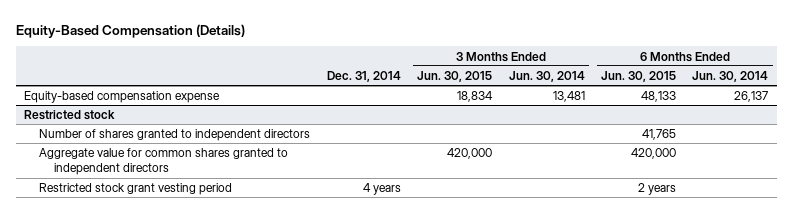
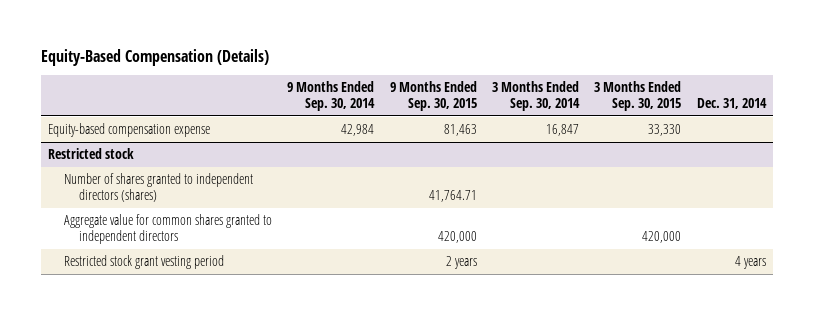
- | Dec. 31, 2014 | 3 Months Ended Jun. 30, 2015 | 3 Months Ended Jun. 30, 2014 | 6 Months Ended Jun. 30, 2015 | 6 Months Ended Jun. 30, 2014
+ | 9 Months Ended Sep. 30, 2014 | 9 Months Ended Sep. 30, 2015 | 3 Months Ended Sep. 30, 2014 | 3 Months Ended Sep. 30, 2015 | Dec. 31, 2014
@ Restricted stock
- Number of shares granted to independent directors | | | | 41,765 |
+ Number of shares granted to independent directors (shares) | | 41,764.71 | | |

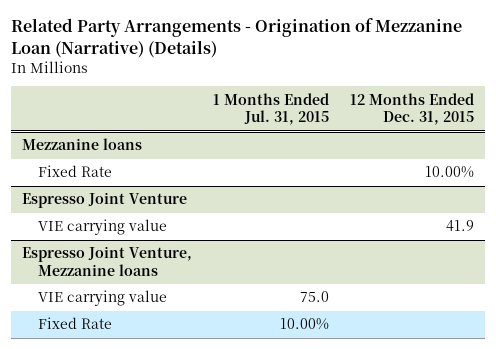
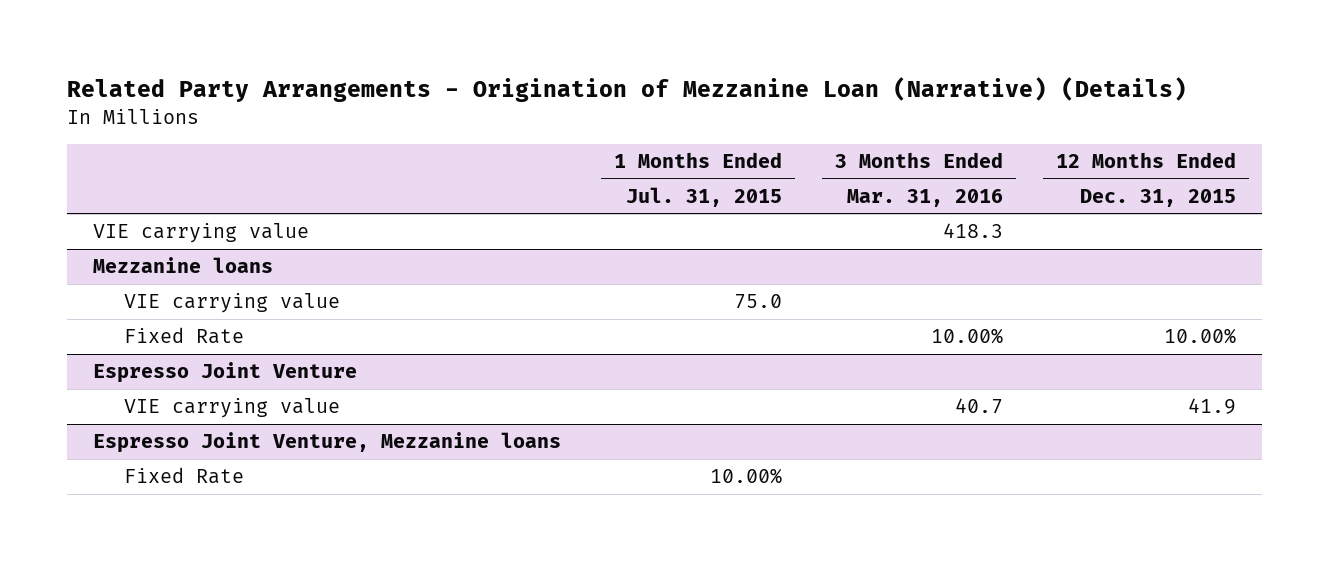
- | 1 Months Ended Jul. 31, 2015 | 12 Months Ended Dec. 31, 2015
+ | 1 Months Ended Jul. 31, 2015 | 3 Months Ended Mar. 31, 2016 | 12 Months Ended Dec. 31, 2015
+ VIE carrying value | | 418.3 |
@ Mezzanine loans
+ VIE carrying value | 75.0 | |
@ Espresso Joint Venture, Mezzanine loans
- VIE carrying value | 75.0 |

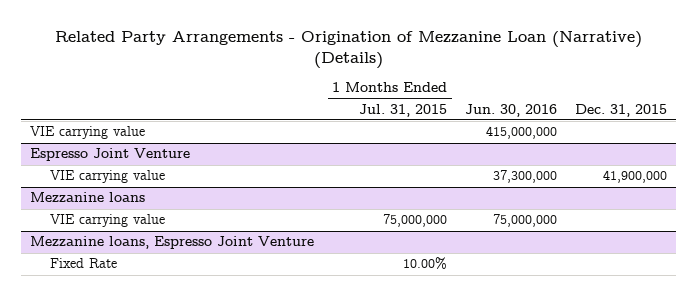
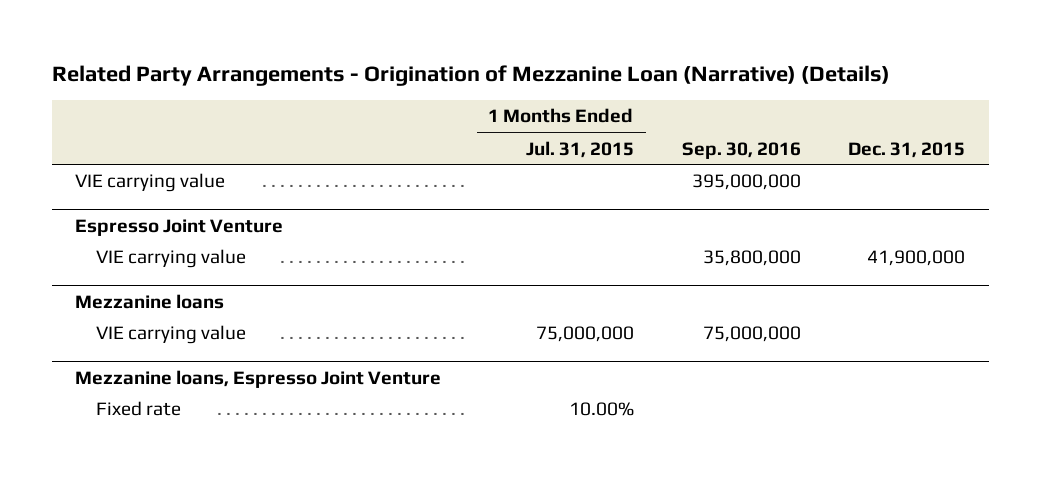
- | 1 Months Ended Jul. 31, 2015 | Jun. 30, 2016 | Dec. 31, 2015
+ | 1 Months Ended Jul. 31, 2015 | Sep. 30, 2016 | Dec. 31, 2015
@ Mezzanine loans, Espresso Joint Venture
- Fixed Rate | 10.00% | |
+ Fixed rate | 10.00% | |

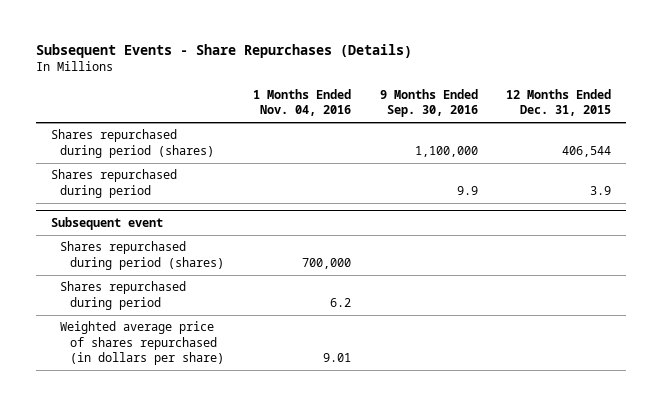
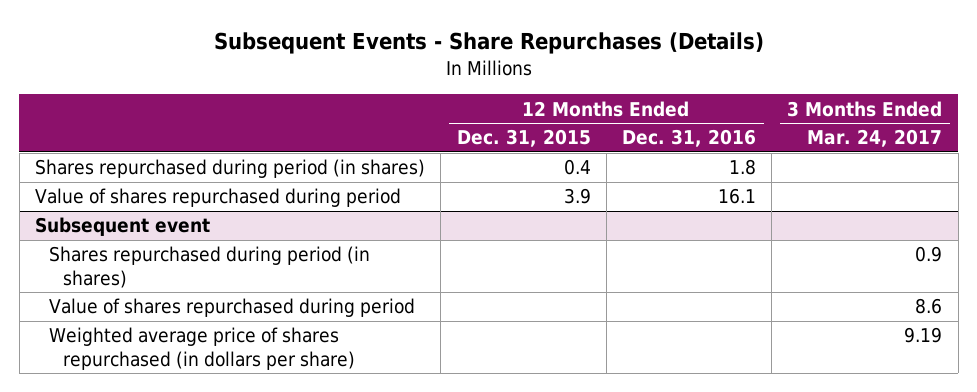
- | 1 Months Ended Nov. 04, 2016 | 9 Months Ended Sep. 30, 2016 | 12 Months Ended Dec. 31, 2015
+ | 12 Months Ended Dec. 31, 2015 | 12 Months Ended Dec. 31, 2016 | 3 Months Ended Mar. 24, 2017
- Shares repurchased during period (shares) | | 1,100,000 | 406,544
- Shares repurchased during period | | 9.9 | 3.9
+ Shares repurchased during period (in shares) | 0.4 | 1.8 |
+ Value of shares repurchased during period | 3.9 | 16.1 |
@ Subsequent event
- Shares repurchased during period (shares) | 700,000 | |
- Shares repurchased during period | 6.2 | |
+ Shares repurchased during period (in shares) | | | 0.9
+ Value of shares repurchased during period | | | 8.6

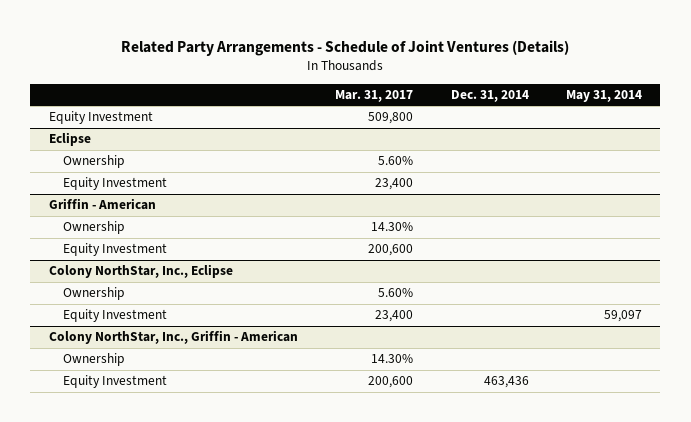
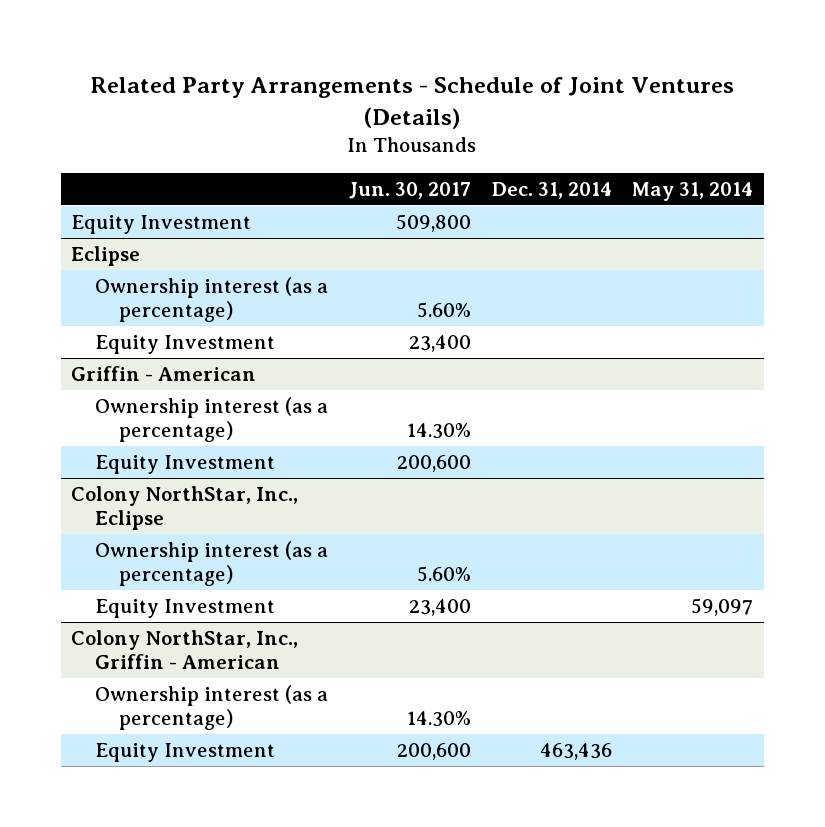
- | Mar. 31, 2017 | Dec. 31, 2014 | May 31, 2014
+ | Jun. 30, 2017 | Dec. 31, 2014 | May 31, 2014
@ Eclipse
- Ownership | 5.60% | |
+ Ownership interest (as a percentage) | 5.60% | |
@ Griffin - American
- Ownership | 14.30% | |
+ Ownership interest (as a percentage) | 14.30% | |
@ Colony NorthStar, Inc., Eclipse
- Ownership | 5.60% | |
+ Ownership interest (as a percentage) | 5.60% | |
@ Colony NorthStar, Inc., Griffin - American
- Ownership | 14.30% | |
+ Ownership interest (as a percentage) | 14.30% | |

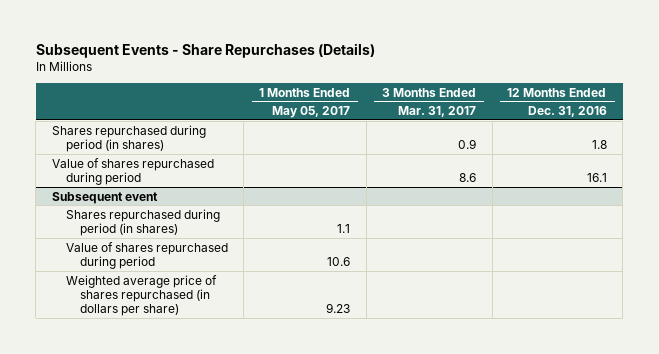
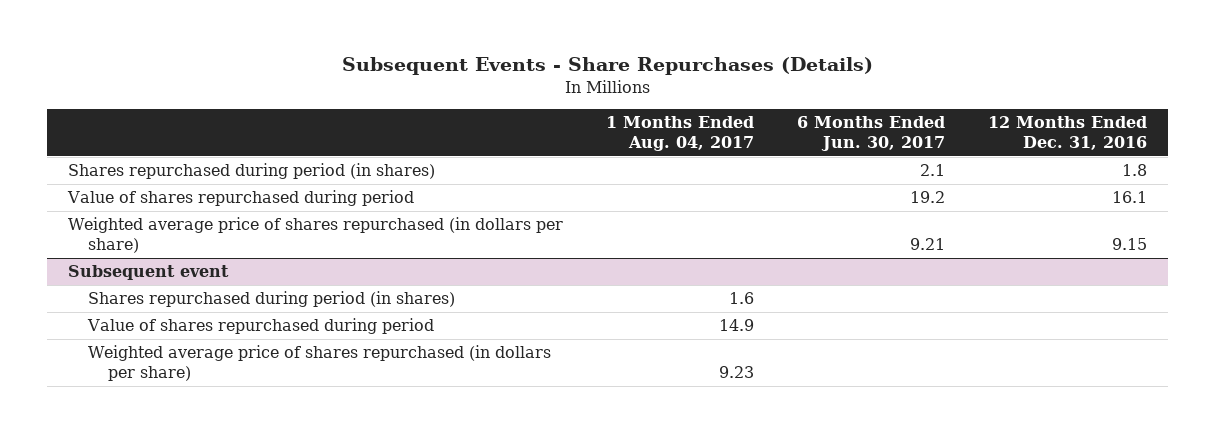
- | 1 Months Ended May 05, 2017 | 3 Months Ended Mar. 31, 2017 | 12 Months Ended Dec. 31, 2016
+ | 1 Months Ended Aug. 04, 2017 | 6 Months Ended Jun. 30, 2017 | 12 Months Ended Dec. 31, 2016
+ Weighted average price of shares repurchased (in dollars per share) | | 9.21 | 9.15

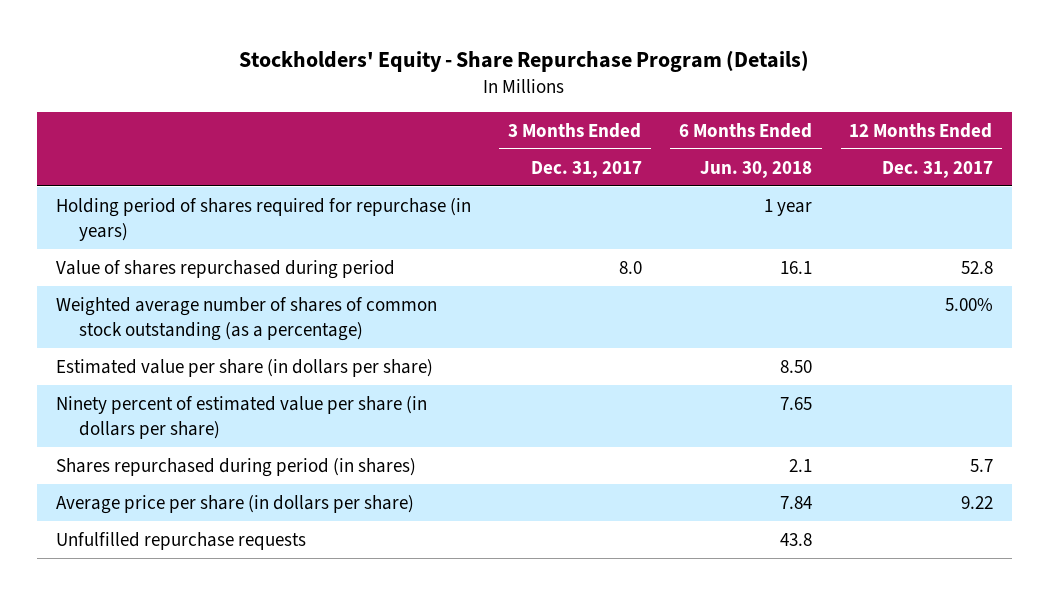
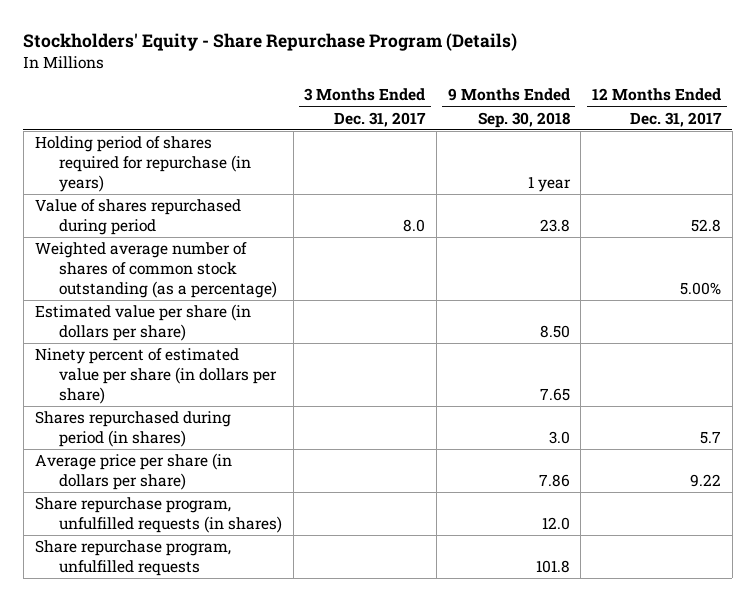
- | 3 Months Ended Dec. 31, 2017 | 6 Months Ended Jun. 30, 2018 | 12 Months Ended Dec. 31, 2017
+ | 3 Months Ended Dec. 31, 2017 | 9 Months Ended Sep. 30, 2018 | 12 Months Ended Dec. 31, 2017
- Unfulfilled repurchase requests | | 43.8 |
+ Share repurchase program, unfulfilled requests (in shares) | | 12.0 |
+ Share repurchase program, unfulfilled requests | | 101.8 |

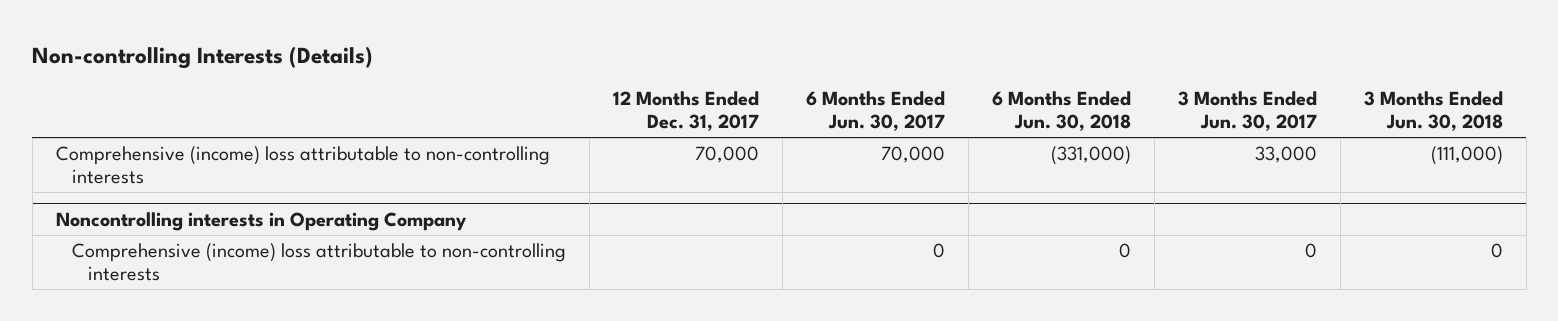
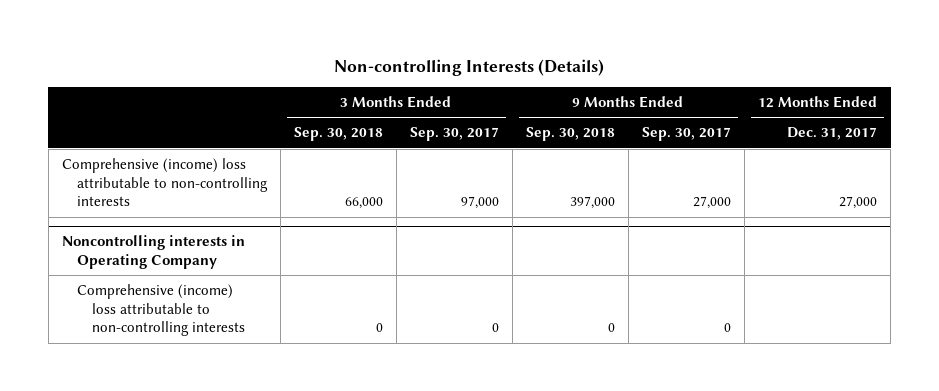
- | 12 Months Ended Dec. 31, 2017 | 6 Months Ended Jun. 30, 2017 | 6 Months Ended Jun. 30, 2018 | 3 Months Ended Jun. 30, 2017 | 3 Months Ended Jun. 30, 2018
+ | 3 Months Ended Sep. 30, 2018 | 3 Months Ended Sep. 30, 2017 | 9 Months Ended Sep. 30, 2018 | 9 Months Ended Sep. 30, 2017 | 12 Months Ended Dec. 31, 2017
- Comprehensive (income) loss attributable to non-controlling interests | 70,000 | 70,000 | (331,000) | 33,000 | (111,000)
+ Comprehensive (income) loss attributable to non-controlling interests | 66,000 | 97,000 | 397,000 | 27,000 | 27,000

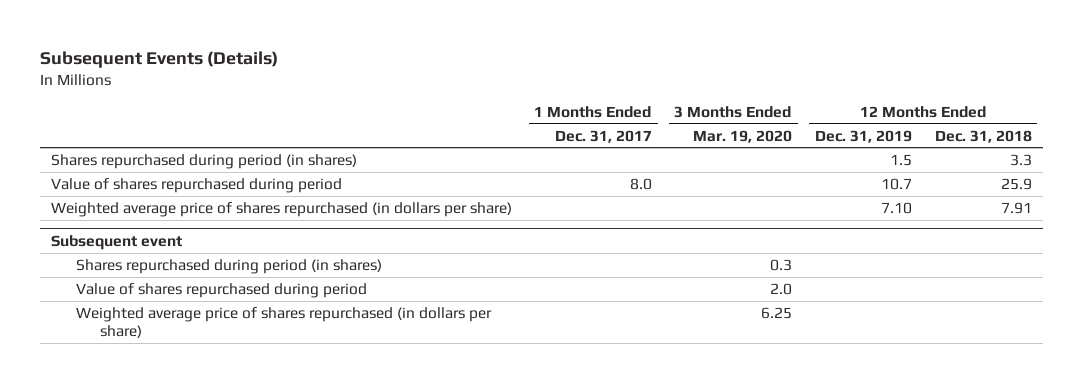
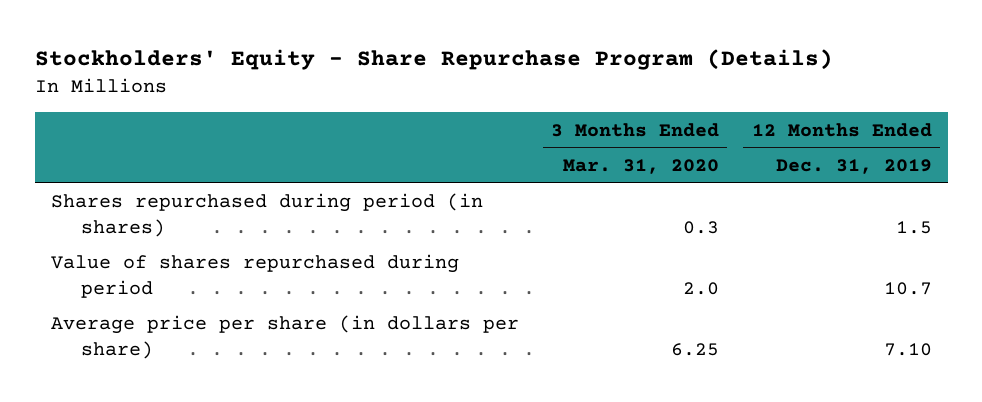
- Subsequent Events (Details)
+ Stockholders' Equity - Share Repurchase Program (Details)
- | 1 Months Ended Dec. 31, 2017 | 3 Months Ended Mar. 19, 2020 | 12 Months Ended Dec. 31, 2019 | 12 Months Ended Dec. 31, 2018
+ | 3 Months Ended Mar. 31, 2020 | 12 Months Ended Dec. 31, 2019
- Weighted average price of shares repurchased (in dollars per share) | | | 7.10 | 7.91
- Subsequent event
- Shares repurchased during period (in shares) | | 0.3 | |
- Value of shares repurchased during period | | 2.0 | |
- Weighted average price of shares repurchased (in dollars per share) | | 6.25 | |
+ Average price per share (in dollars per share) | 6.25 | 7.10

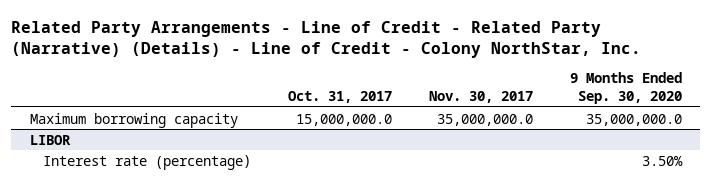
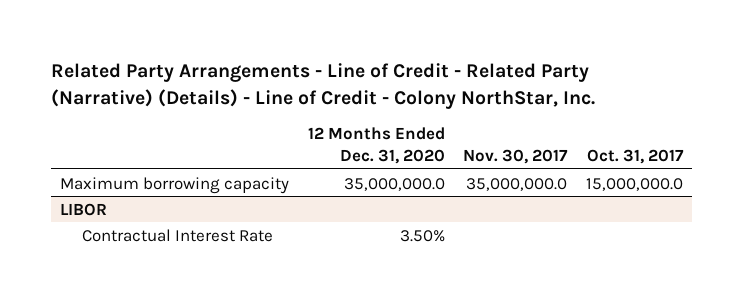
- | Oct. 31, 2017 | Nov. 30, 2017 | 9 Months Ended Sep. 30, 2020
+ | 12 Months Ended Dec. 31, 2020 | Nov. 30, 2017 | Oct. 31, 2017
@ LIBOR
- Interest rate (percentage) | | | 3.50%
+ Contractual Interest Rate | 3.50% | |

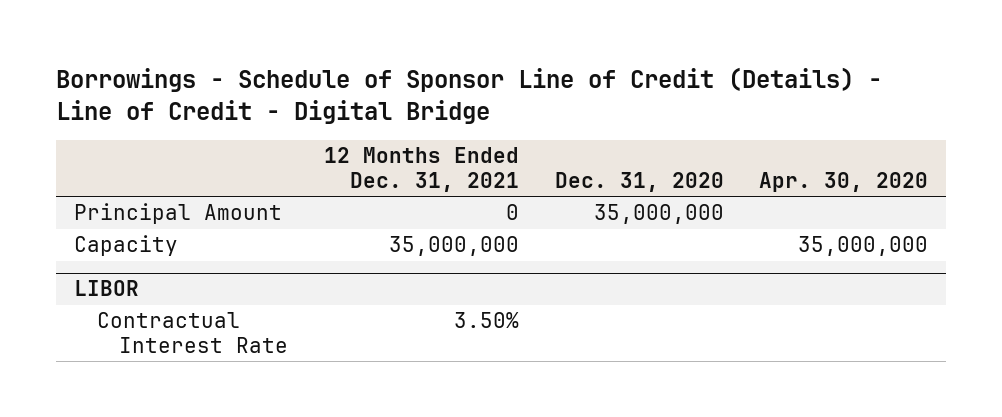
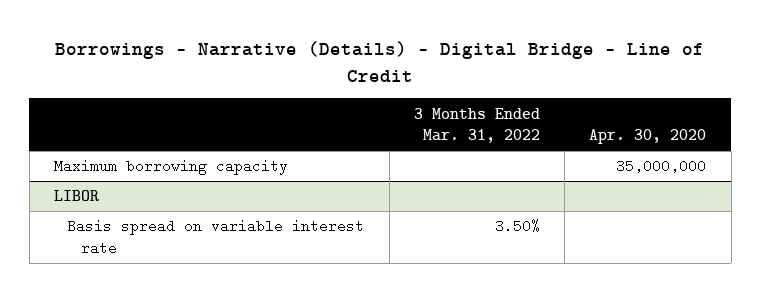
- Borrowings - Schedule of Sponsor Line of Credit (Details) - Line of Credit - Digital Bridge
+ Borrowings - Narrative (Details) - Digital Bridge - Line of Credit
- | 12 Months Ended Dec. 31, 2021 | Dec. 31, 2020 | Apr. 30, 2020
+ | 3 Months Ended Mar. 31, 2022 | Apr. 30, 2020
- Principal Amount | 0 | 35,000,000 |
- Capacity | 35,000,000 | | 35,000,000
+ Maximum borrowing capacity | | 35,000,000
@ LIBOR
- Contractual Interest Rate | 3.50% | |
+ Basis spread on variable interest rate | 3.50% |

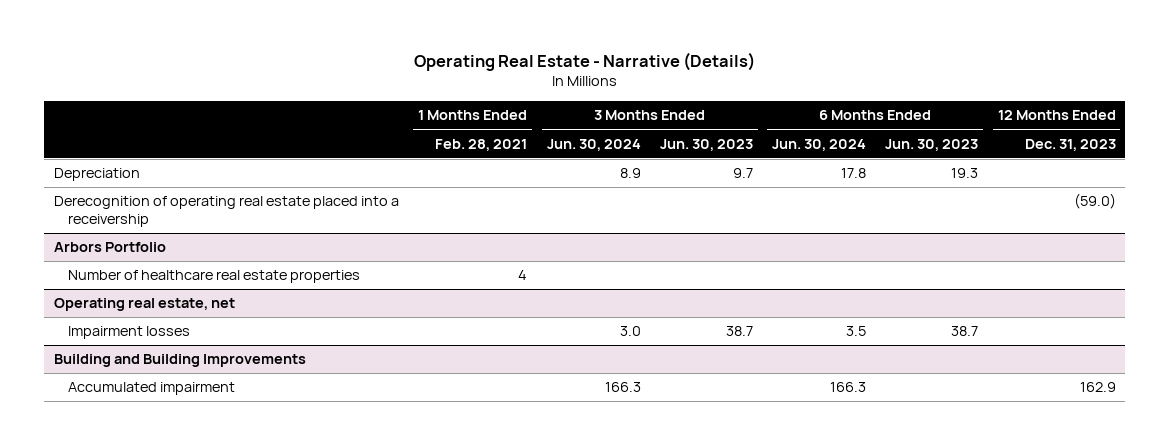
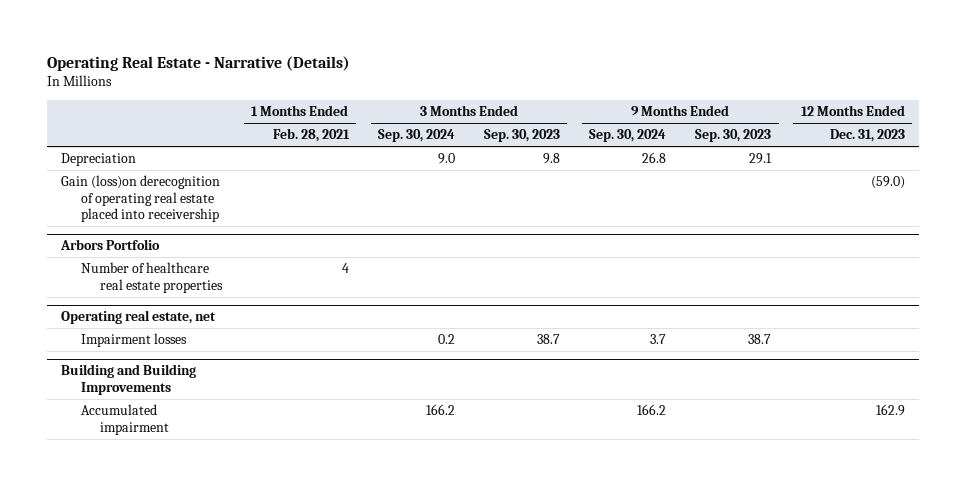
- | 1 Months Ended Feb. 28, 2021 | 3 Months Ended Jun. 30, 2024 | 3 Months Ended Jun. 30, 2023 | 6 Months Ended Jun. 30, 2024 | 6 Months Ended Jun. 30, 2023 | 12 Months Ended Dec. 31, 2023
+ | 1 Months Ended Feb. 28, 2021 | 3 Months Ended Sep. 30, 2024 | 3 Months Ended Sep. 30, 2023 | 9 Months Ended Sep. 30, 2024 | 9 Months Ended Sep. 30, 2023 | 12 Months Ended Dec. 31, 2023
- Derecognition of operating real estate placed into a receivership | | | | | | (59.0)
+ Gain (loss)on derecognition of operating real estate placed into receivership | | | | | | (59.0)

